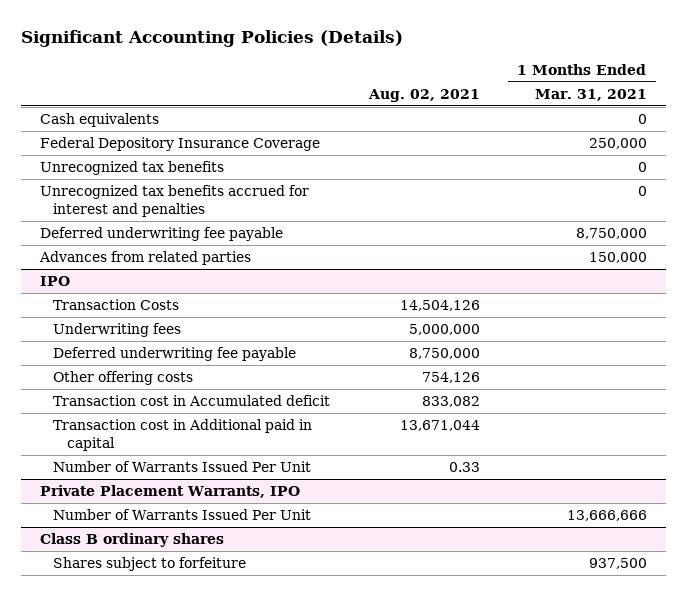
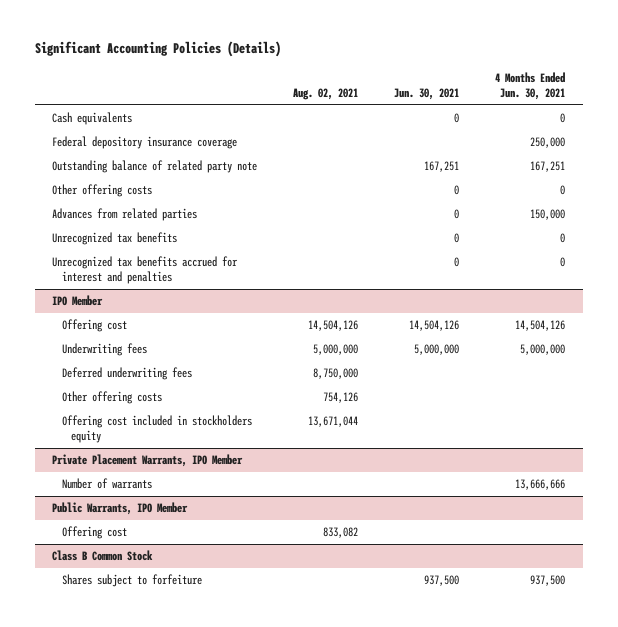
- | Aug. 02, 2021 | 1 Months Ended Mar. 31, 2021
+ | Aug. 02, 2021 | Jun. 30, 2021 | 4 Months Ended Jun. 30, 2021
- Federal Depository Insurance Coverage | | 250,000
+ Federal depository insurance coverage | | | 250,000
+ Outstanding balance of related party note | | 167,251 | 167,251
+ Other offering costs | | 0 | 0
moved up: Advances from related parties | | 0 | 150,000
- Deferred underwriting fee payable | | 8,750,000
- IPO
- Transaction Costs | 14,504,126 |
+ IPO Member
+ Offering cost | 14,504,126 | 14,504,126 | 14,504,126
- Deferred underwriting fee payable | 8,750,000 |
+ Deferred underwriting fees | 8,750,000 | |
- Transaction cost in Accumulated deficit | 833,082 |
- Transaction cost in Additional paid in capital | 13,671,044 |
- Number of Warrants Issued Per Unit | 0.33 |
- Private Placement Warrants, IPO
- Number of Warrants Issued Per Unit | | 13,666,666
- Class B ordinary shares
+ Offering cost included in stockholders equity | 13,671,044 | |
+ Private Placement Warrants, IPO Member
+ Number of warrants | | | 13,666,666
+ Public Warrants, IPO Member
+ Offering cost | 833,082 | |
+ Class B Common Stock

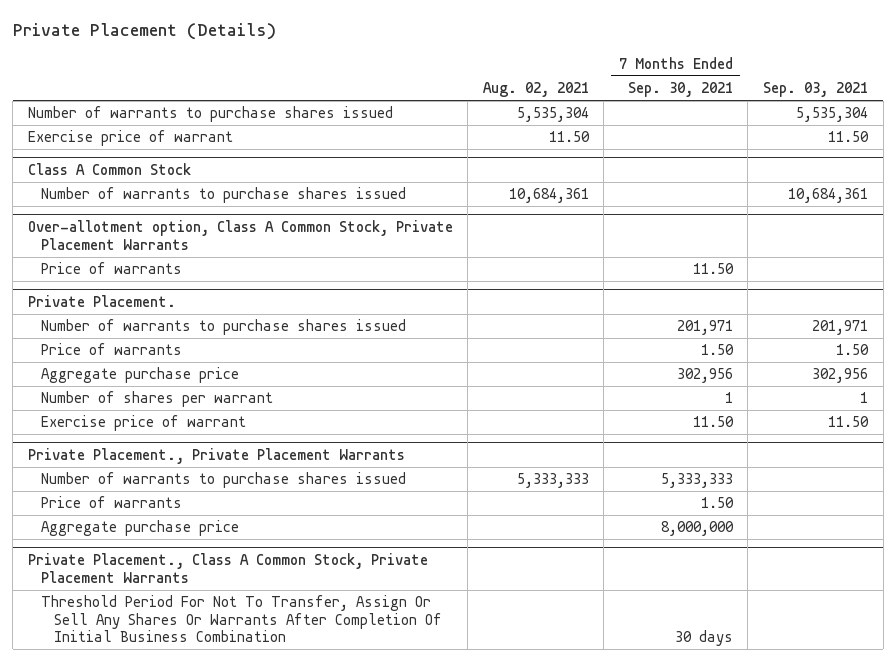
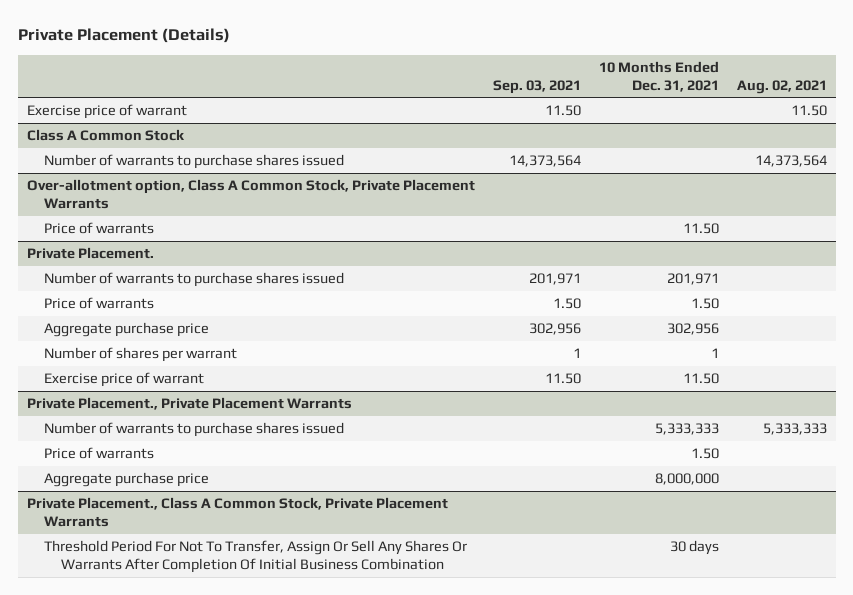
- | Aug. 02, 2021 | 7 Months Ended Sep. 30, 2021 | Sep. 03, 2021
+ | Sep. 03, 2021 | 10 Months Ended Dec. 31, 2021 | Aug. 02, 2021
- Number of warrants to purchase shares issued | 5,535,304 | | 5,535,304
@ Class A Common Stock
- Number of warrants to purchase shares issued | 10,684,361 | | 10,684,361
+ Number of warrants to purchase shares issued | 14,373,564 | | 14,373,564

